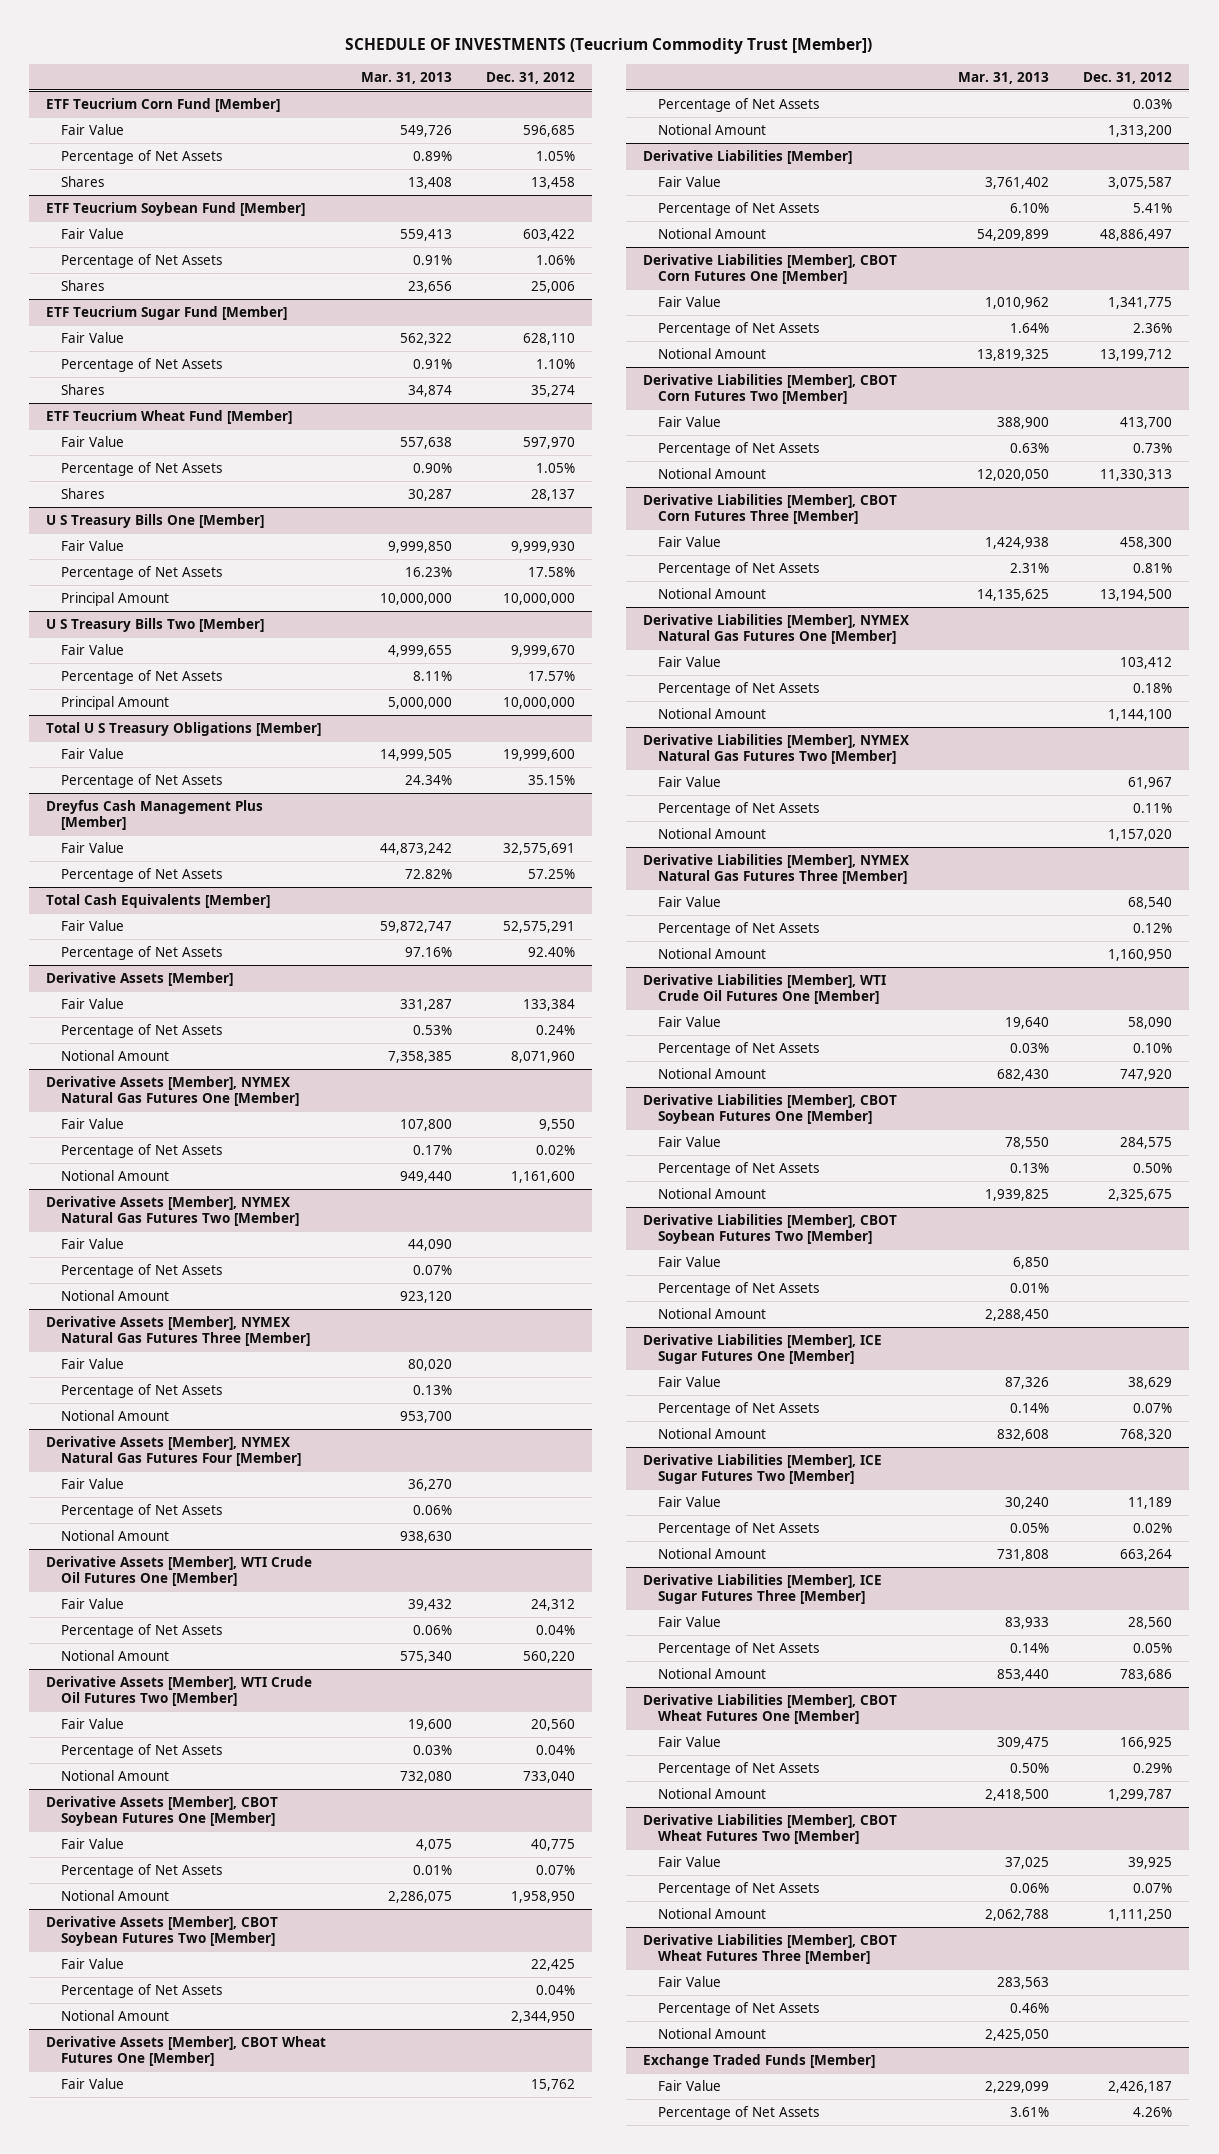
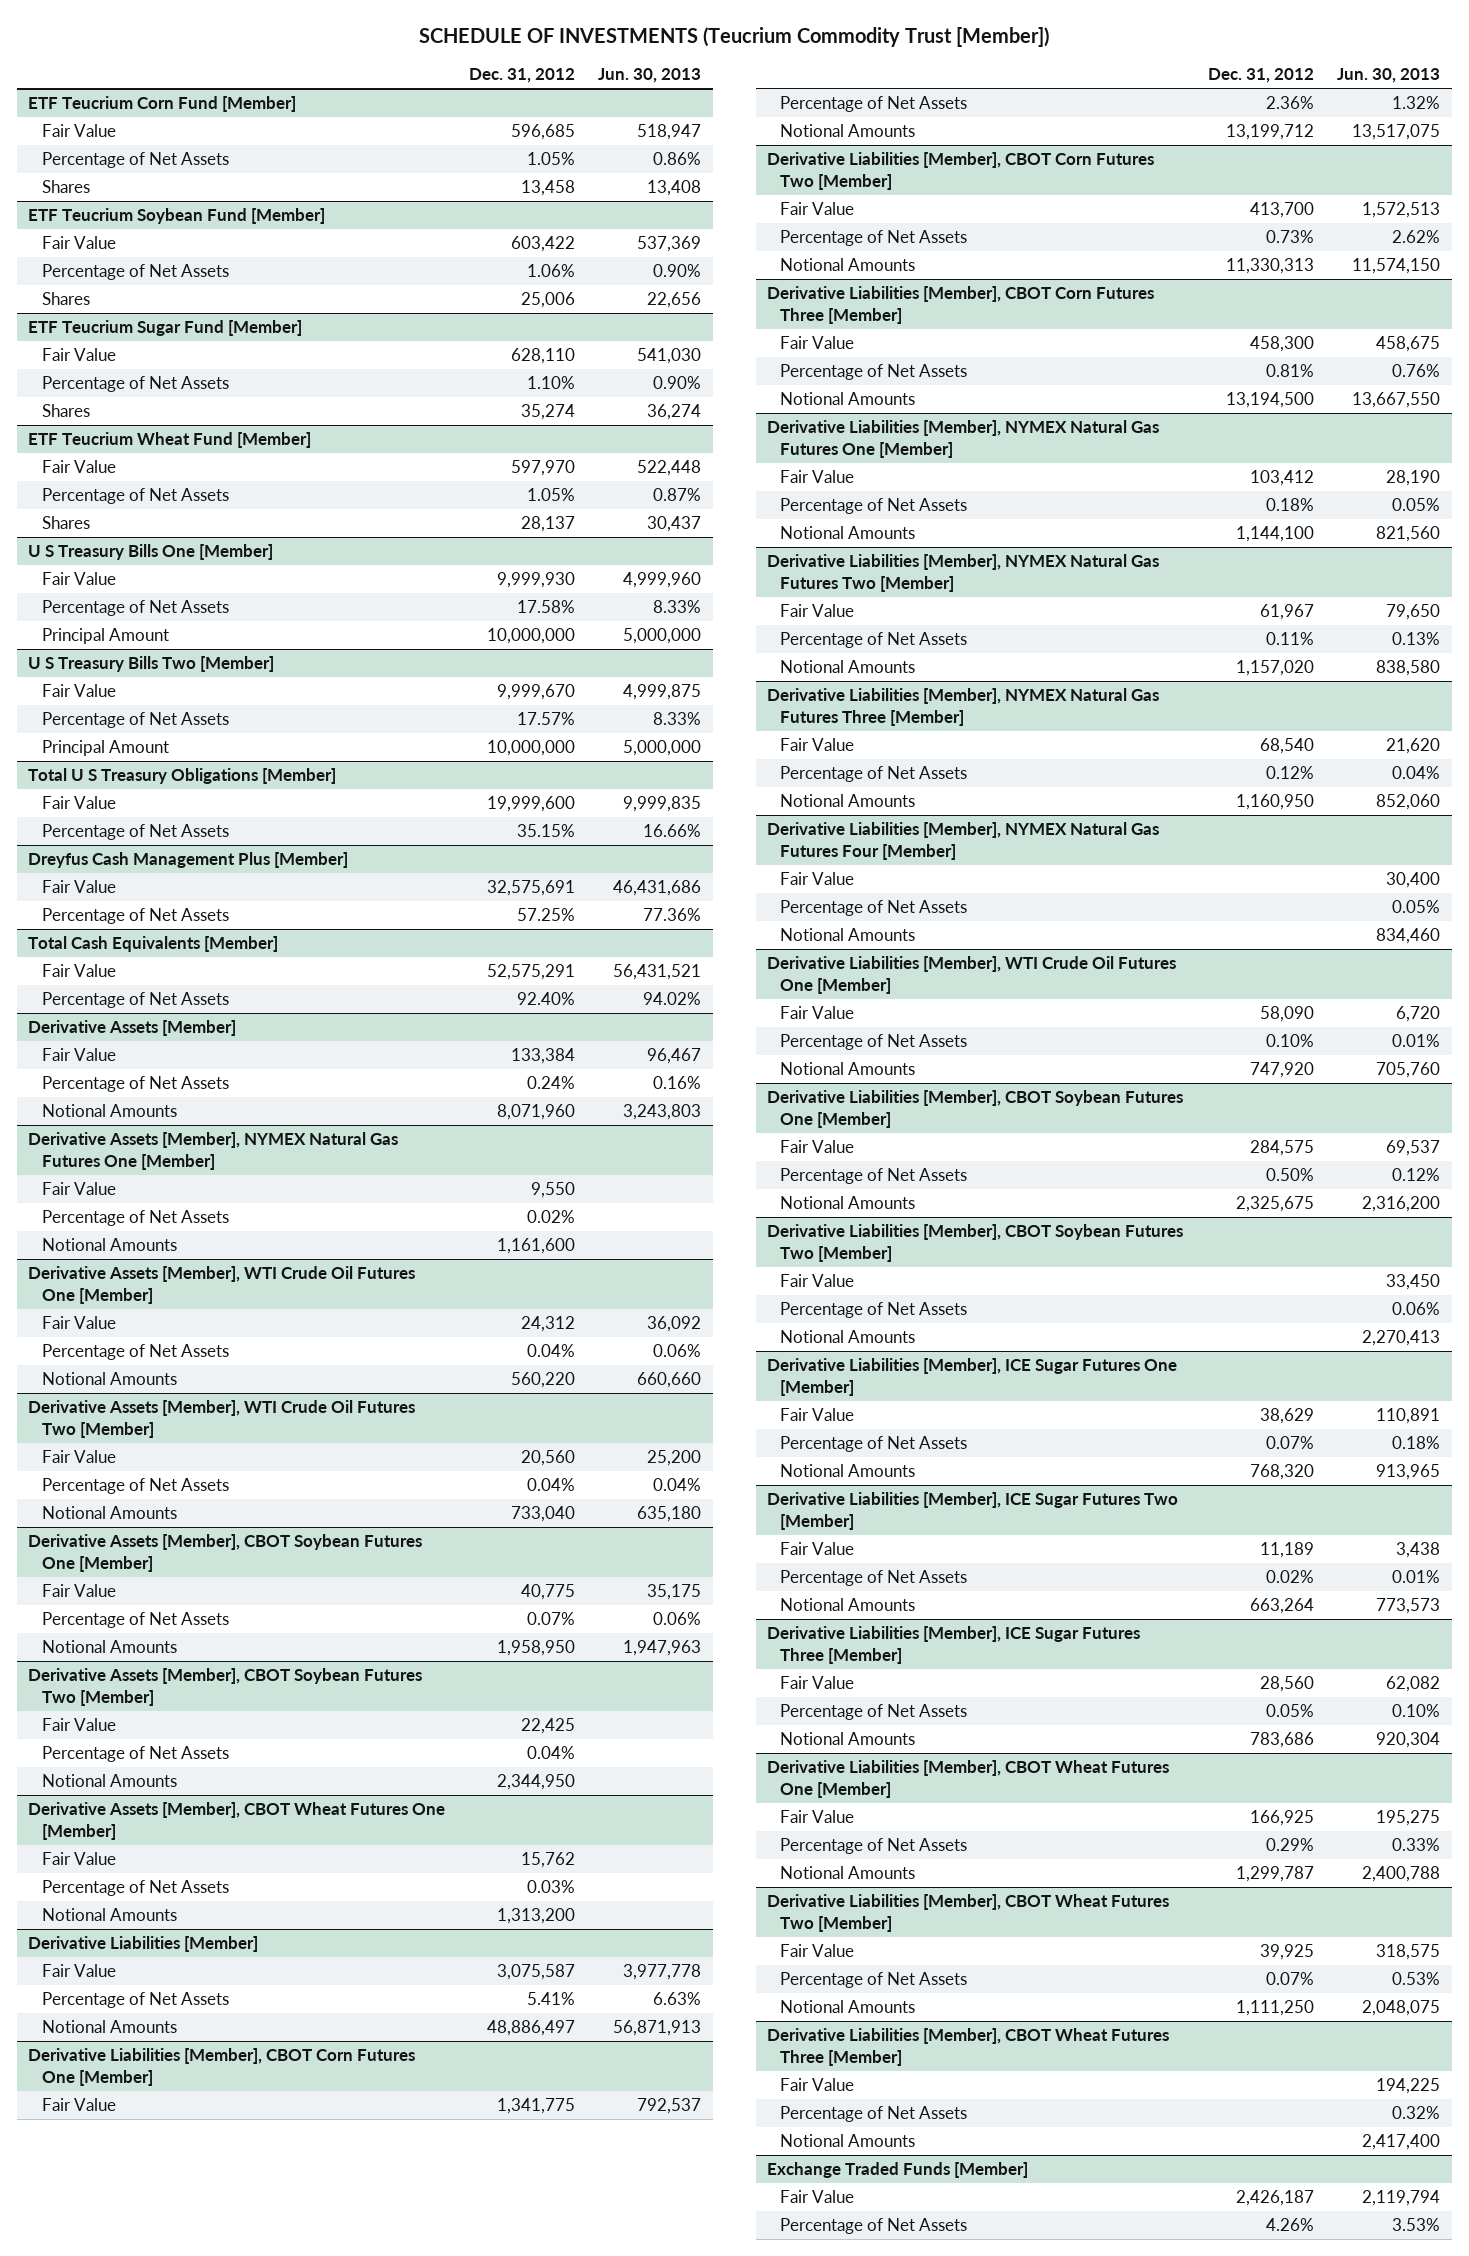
- | Mar. 31, 2013 | Dec. 31, 2012
+ | Dec. 31, 2012 | Jun. 30, 2013
@ Derivative Assets [Member]
- Notional Amount | 7,358,385 | 8,071,960
+ Notional Amounts | 8,071,960 | 3,243,803
@ Derivative Assets [Member], NYMEX Natural Gas Futures One [Member]
- Notional Amount | 949,440 | 1,161,600
- Derivative Assets [Member], NYMEX Natural Gas Futures Two [Member]
- Fair Value | 44,090 |
- Percentage of Net Assets | 0.07% |
- Notional Amount | 923,120 |
- Derivative Assets [Member], NYMEX Natural Gas Futures Three [Member]
- Fair Value | 80,020 |
- Percentage of Net Assets | 0.13% |
- Notional Amount | 953,700 |
- Derivative Assets [Member], NYMEX Natural Gas Futures Four [Member]
- Fair Value | 36,270 |
- Percentage of Net Assets | 0.06% |
- Notional Amount | 938,630 |
@ Derivative Assets [Member], NYMEX Natural Gas Futures One [Member]
+ Notional Amounts | 1,161,600 |
@ Derivative Assets [Member], WTI Crude Oil Futures One [Member]
- Notional Amount | 575,340 | 560,220
+ Notional Amounts | 560,220 | 660,660
@ Derivative Assets [Member], WTI Crude Oil Futures Two [Member]
- Notional Amount | 732,080 | 733,040
+ Notional Amounts | 733,040 | 635,180
@ Derivative Assets [Member], CBOT Soybean Futures One [Member]
- Notional Amount | 2,286,075 | 1,958,950
+ Notional Amounts | 1,958,950 | 1,947,963
@ Derivative Assets [Member], CBOT Soybean Futures Two [Member]
- Notional Amount | | 2,344,950
+ Notional Amounts | 2,344,950 |
@ Derivative Assets [Member], CBOT Wheat Futures One [Member]
- Notional Amount | | 1,313,200
+ Notional Amounts | 1,313,200 |
@ Derivative Liabilities [Member]
- Notional Amount | 54,209,899 | 48,886,497
+ Notional Amounts | 48,886,497 | 56,871,913
@ Derivative Liabilities [Member], CBOT Corn Futures One [Member]
- Notional Amount | 13,819,325 | 13,199,712
+ Notional Amounts | 13,199,712 | 13,517,075
@ Derivative Liabilities [Member], CBOT Corn Futures Two [Member]
- Notional Amount | 12,020,050 | 11,330,313
+ Notional Amounts | 11,330,313 | 11,574,150
@ Derivative Liabilities [Member], CBOT Corn Futures Three [Member]
- Notional Amount | 14,135,625 | 13,194,500
+ Notional Amounts | 13,194,500 | 13,667,550
@ Derivative Liabilities [Member], NYMEX Natural Gas Futures One [Member]
- Notional Amount | | 1,144,100
+ Notional Amounts | 1,144,100 | 821,560
@ Derivative Liabilities [Member], NYMEX Natural Gas Futures Two [Member]
- Notional Amount | | 1,157,020
+ Notional Amounts | 1,157,020 | 838,580
@ Derivative Liabilities [Member], NYMEX Natural Gas Futures Three [Member]
- Notional Amount | | 1,160,950
+ Notional Amounts | 1,160,950 | 852,060
+ Derivative Liabilities [Member], NYMEX Natural Gas Futures Four [Member]
+ Fair Value | | 30,400
+ Percentage of Net Assets | | 0.05%
+ Notional Amounts | | 834,460
@ Derivative Liabilities [Member], WTI Crude Oil Futures One [Member]
- Notional Amount | 682,430 | 747,920
+ Notional Amounts | 747,920 | 705,760
@ Derivative Liabilities [Member], CBOT Soybean Futures One [Member]
- Notional Amount | 1,939,825 | 2,325,675
+ Notional Amounts | 2,325,675 | 2,316,200
@ Derivative Liabilities [Member], CBOT Soybean Futures Two [Member]
- Notional Amount | 2,288,450 |
+ Notional Amounts | | 2,270,413
@ Derivative Liabilities [Member], ICE Sugar Futures One [Member]
- Notional Amount | 832,608 | 768,320
+ Notional Amounts | 768,320 | 913,965
@ Derivative Liabilities [Member], ICE Sugar Futures Two [Member]
- Notional Amount | 731,808 | 663,264
+ Notional Amounts | 663,264 | 773,573
@ Derivative Liabilities [Member], ICE Sugar Futures Three [Member]
- Notional Amount | 853,440 | 783,686
+ Notional Amounts | 783,686 | 920,304
@ Derivative Liabilities [Member], CBOT Wheat Futures One [Member]
- Notional Amount | 2,418,500 | 1,299,787
+ Notional Amounts | 1,299,787 | 2,400,788
@ Derivative Liabilities [Member], CBOT Wheat Futures Two [Member]
- Notional Amount | 2,062,788 | 1,111,250
+ Notional Amounts | 1,111,250 | 2,048,075
@ Derivative Liabilities [Member], CBOT Wheat Futures Three [Member]
- Notional Amount | 2,425,050 |
+ Notional Amounts | | 2,417,400

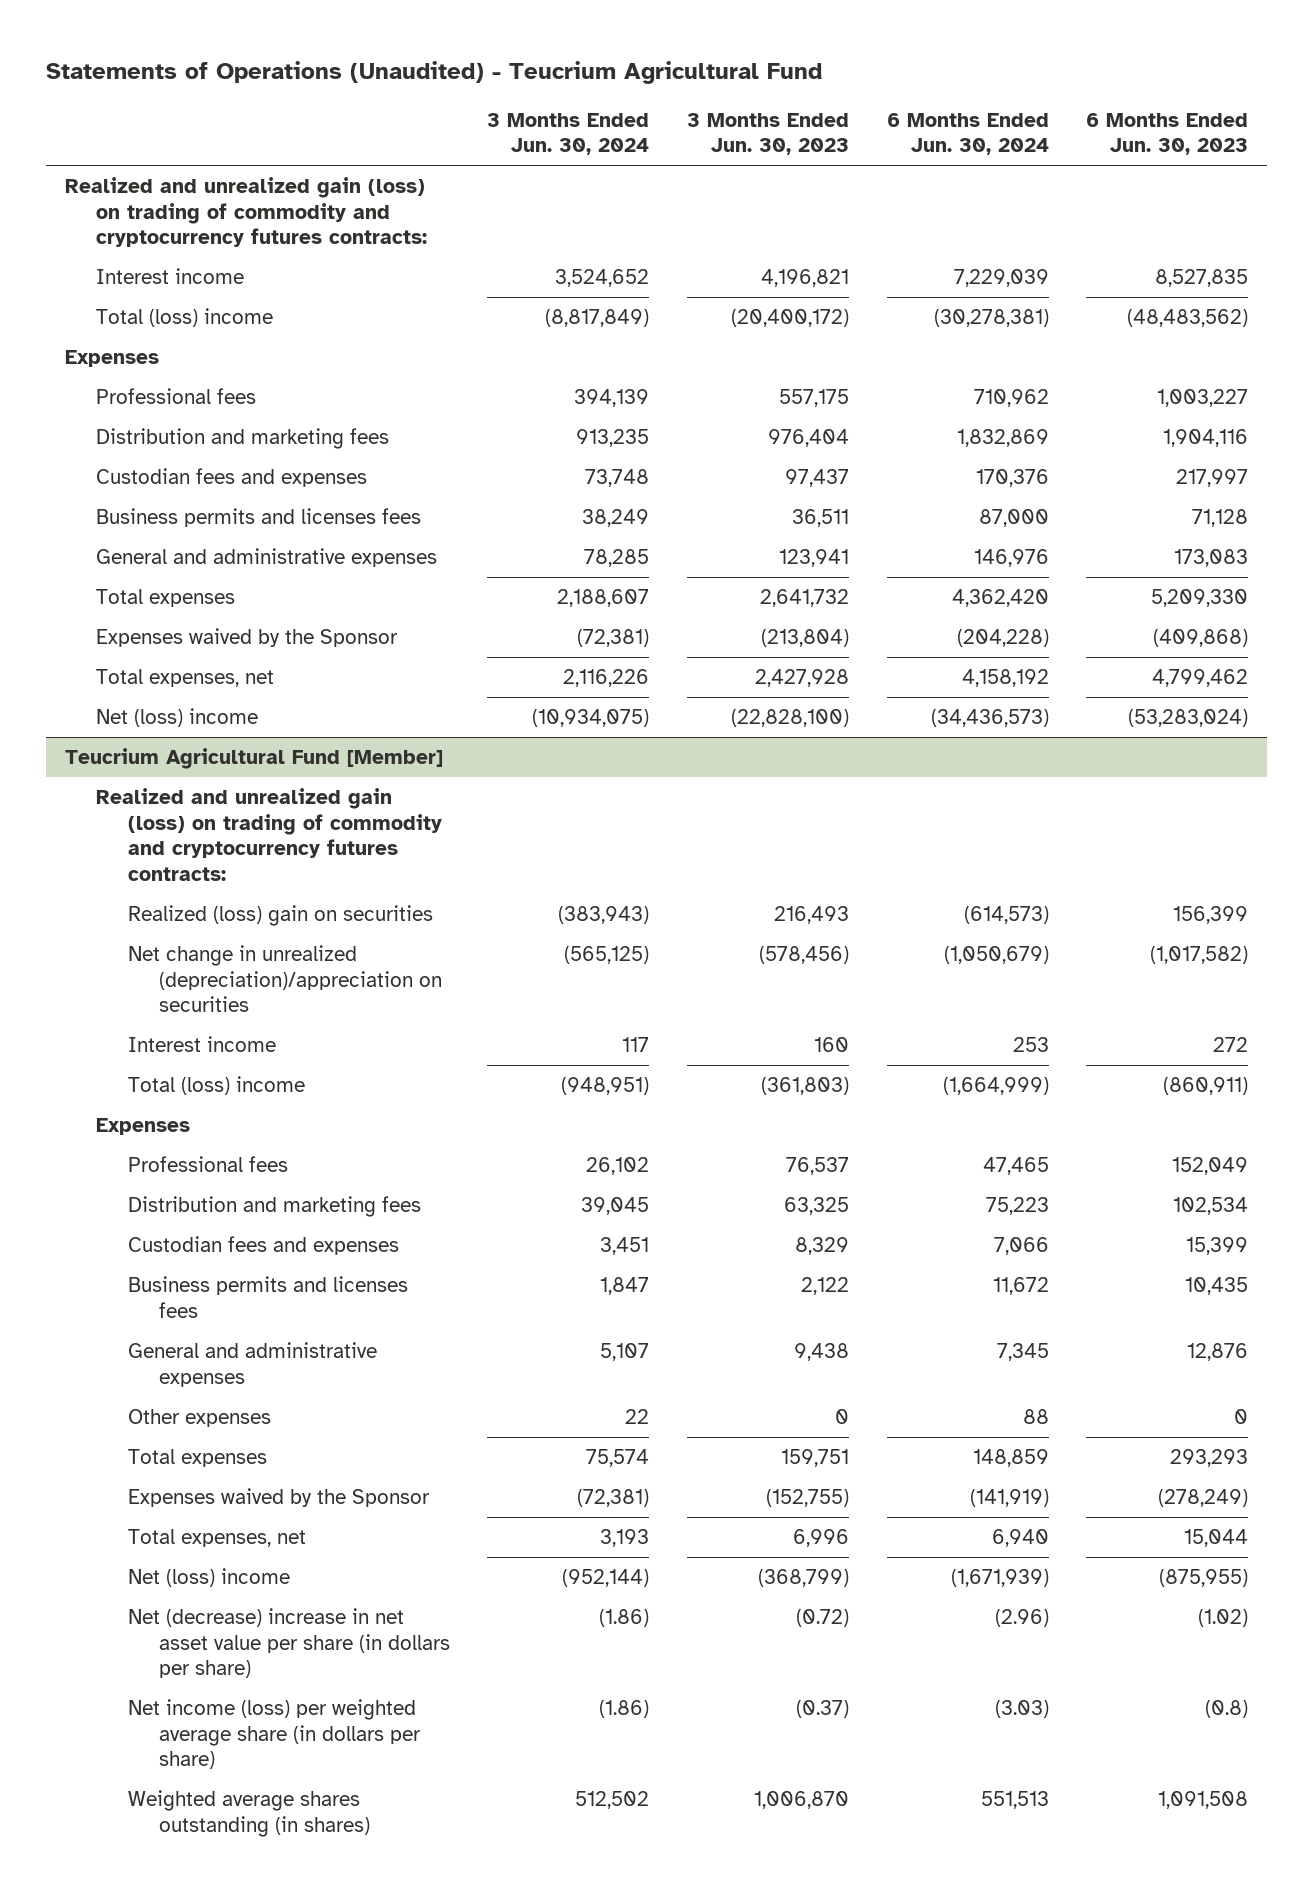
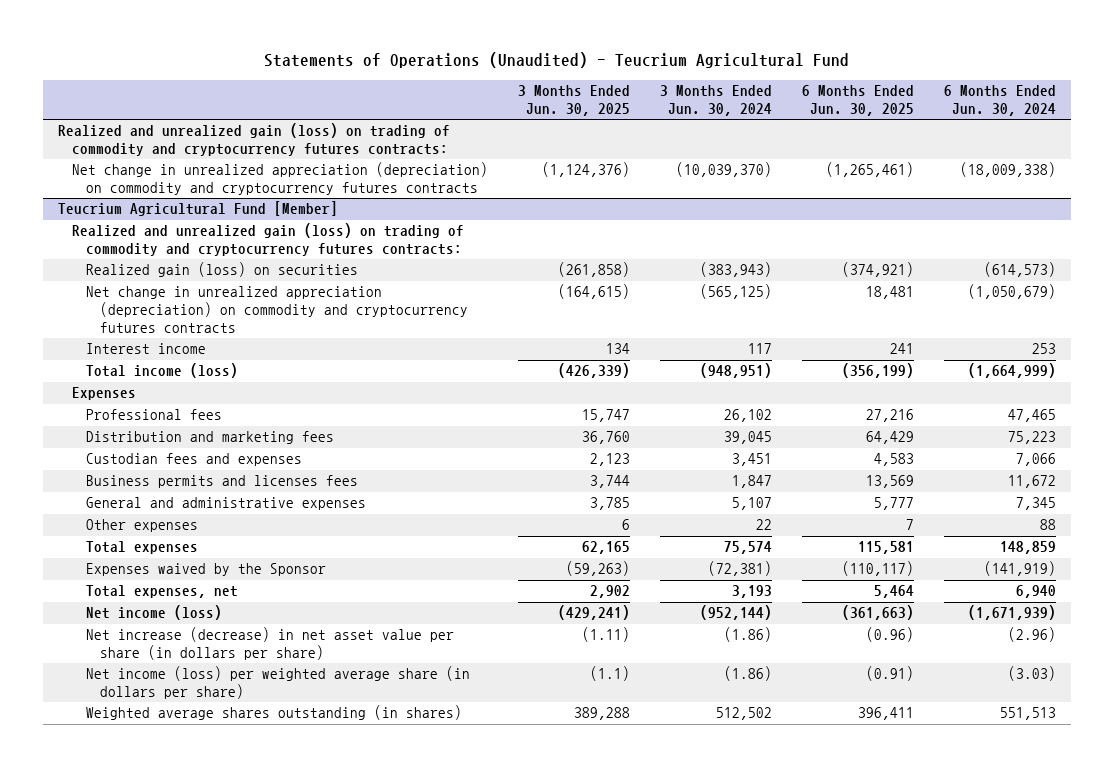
- | 3 Months Ended Jun. 30, 2024 | 3 Months Ended Jun. 30, 2023 | 6 Months Ended Jun. 30, 2024 | 6 Months Ended Jun. 30, 2023
+ | 3 Months Ended Jun. 30, 2025 | 3 Months Ended Jun. 30, 2024 | 6 Months Ended Jun. 30, 2025 | 6 Months Ended Jun. 30, 2024
- Interest income | 3,524,652 | 4,196,821 | 7,229,039 | 8,527,835
- Total (loss) income | (8,817,849) | (20,400,172) | (30,278,381) | (48,483,562)
- Expenses
- Professional fees | 394,139 | 557,175 | 710,962 | 1,003,227
- Distribution and marketing fees | 913,235 | 976,404 | 1,832,869 | 1,904,116
- Custodian fees and expenses | 73,748 | 97,437 | 170,376 | 217,997
- Business permits and licenses fees | 38,249 | 36,511 | 87,000 | 71,128
- General and administrative expenses | 78,285 | 123,941 | 146,976 | 173,083
- Total expenses | 2,188,607 | 2,641,732 | 4,362,420 | 5,209,330
- Expenses waived by the Sponsor | (72,381) | (213,804) | (204,228) | (409,868)
- Total expenses, net | 2,116,226 | 2,427,928 | 4,158,192 | 4,799,462
- Net (loss) income | (10,934,075) | (22,828,100) | (34,436,573) | (53,283,024)
+ Net change in unrealized appreciation (depreciation) on commodity and cryptocurrency futures contracts | (1,124,376) | (10,039,370) | (1,265,461) | (18,009,338)
@ Teucrium Agricultural Fund [Member]
- Realized (loss) gain on securities | (383,943) | 216,493 | (614,573) | 156,399
- Net change in unrealized (depreciation)/appreciation on securities | (565,125) | (578,456) | (1,050,679) | (1,017,582)
+ Realized gain (loss) on securities | (261,858) | (383,943) | (374,921) | (614,573)
+ Net change in unrealized appreciation (depreciation) on commodity and cryptocurrency futures contracts | (164,615) | (565,125) | 18,481 | (1,050,679)
- Total (loss) income | (948,951) | (361,803) | (1,664,999) | (860,911)
+ Total income (loss) | (426,339) | (948,951) | (356,199) | (1,664,999)
- Net (loss) income | (952,144) | (368,799) | (1,671,939) | (875,955)
- Net (decrease) increase in net asset value per share (in dollars per share) | (1.86) | (0.72) | (2.96) | (1.02)
+ Net income (loss) | (429,241) | (952,144) | (361,663) | (1,671,939)
+ Net increase (decrease) in net asset value per share (in dollars per share) | (1.11) | (1.86) | (0.96) | (2.96)

